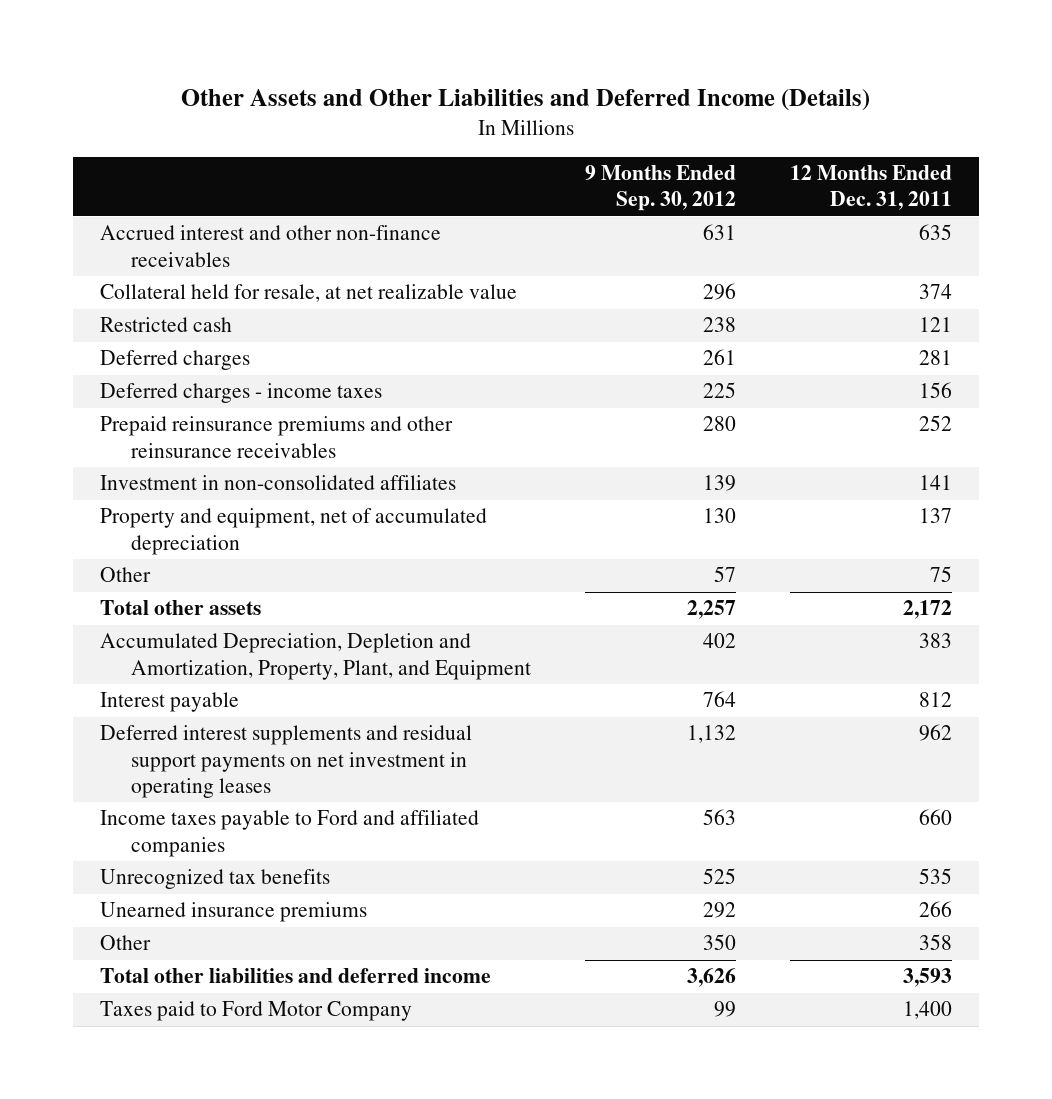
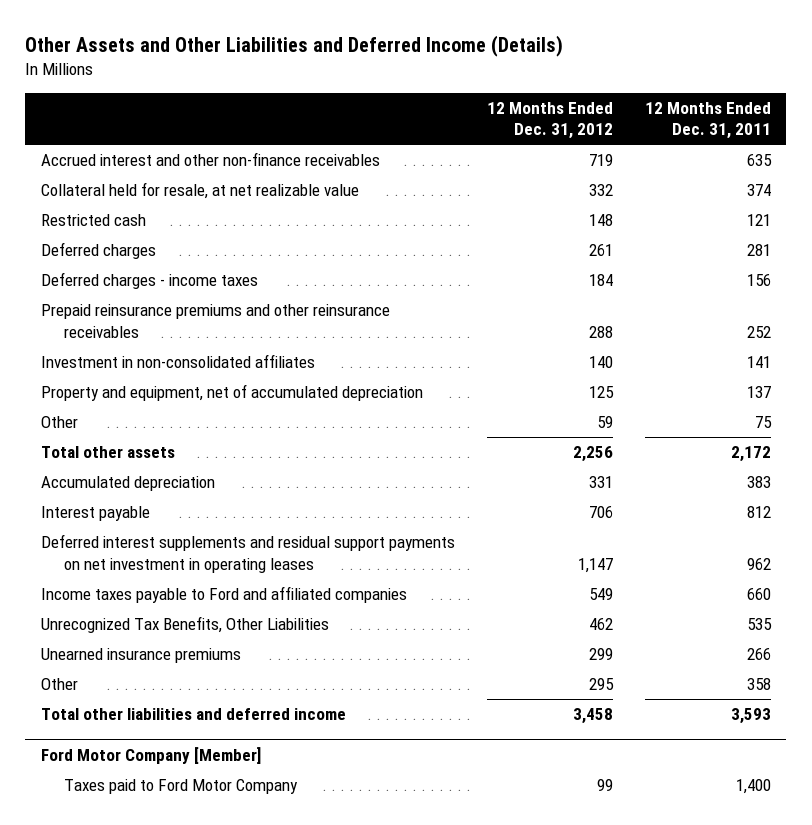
- | 9 Months Ended Sep. 30, 2012 | 12 Months Ended Dec. 31, 2011
+ | 12 Months Ended Dec. 31, 2012 | 12 Months Ended Dec. 31, 2011
- Accumulated Depreciation, Depletion and Amortization, Property, Plant, and Equipment | 402 | 383
+ Accumulated depreciation | 331 | 383
- Unrecognized tax benefits | 525 | 535
+ Unrecognized Tax Benefits, Other Liabilities | 462 | 535
+ Ford Motor Company [Member]

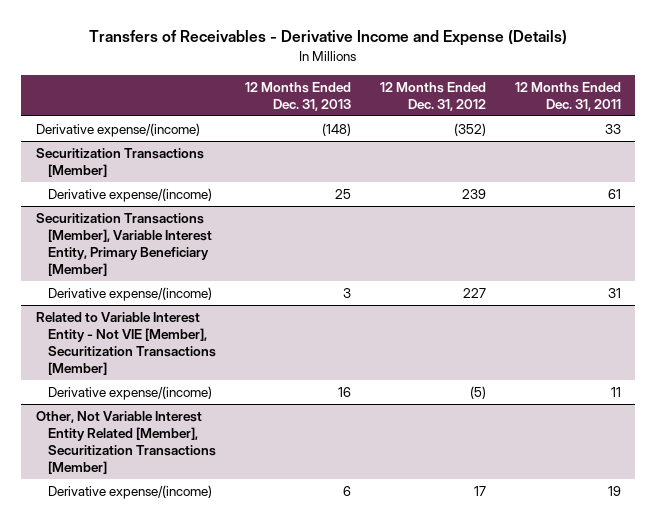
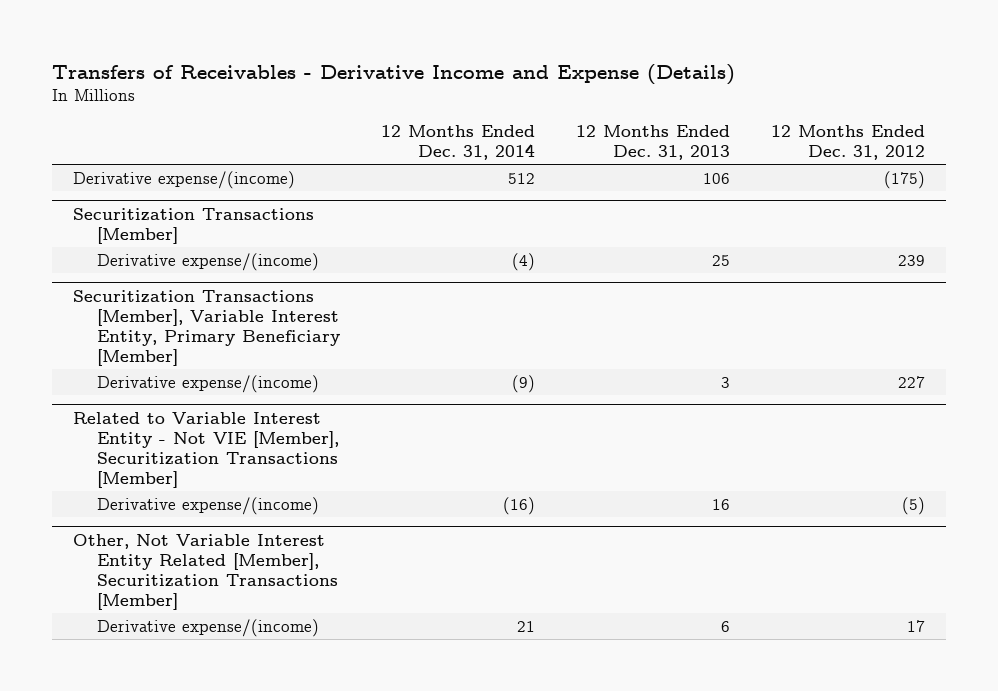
- | 12 Months Ended Dec. 31, 2013 | 12 Months Ended Dec. 31, 2012 | 12 Months Ended Dec. 31, 2011
+ | 12 Months Ended Dec. 31, 2014 | 12 Months Ended Dec. 31, 2013 | 12 Months Ended Dec. 31, 2012
- Derivative expense/(income) | (148) | (352) | 33
+ Derivative expense/(income) | 512 | 106 | (175)

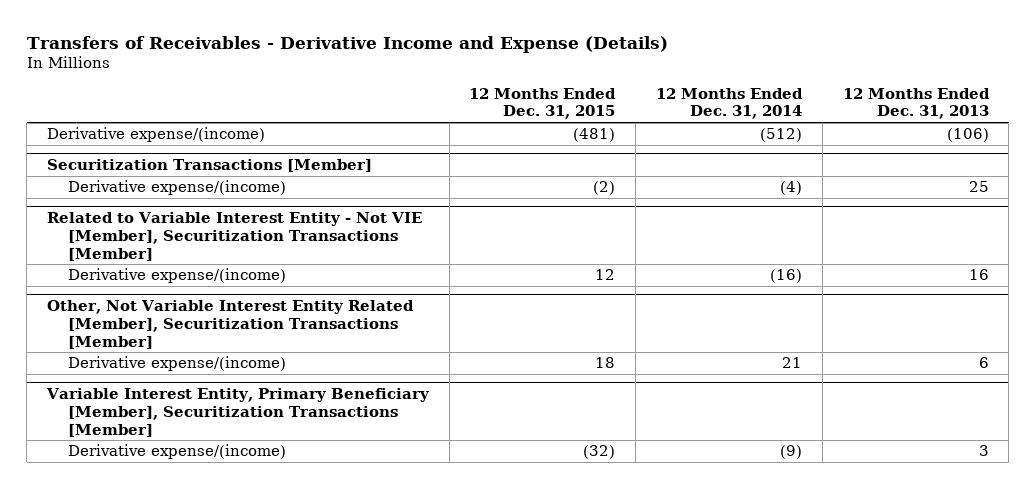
- | 12 Months Ended Dec. 31, 2014 | 12 Months Ended Dec. 31, 2013 | 12 Months Ended Dec. 31, 2012
+ | 12 Months Ended Dec. 31, 2015 | 12 Months Ended Dec. 31, 2014 | 12 Months Ended Dec. 31, 2013
- Derivative expense/(income) | 512 | 106 | (175)
+ Derivative expense/(income) | (481) | (512) | (106)
- Securitization Transactions [Member], Variable Interest Entity, Primary Beneficiary [Member]
- Derivative expense/(income) | (9) | 3 | 227
+ Variable Interest Entity, Primary Beneficiary [Member], Securitization Transactions [Member]
+ Derivative expense/(income) | (32) | (9) | 3

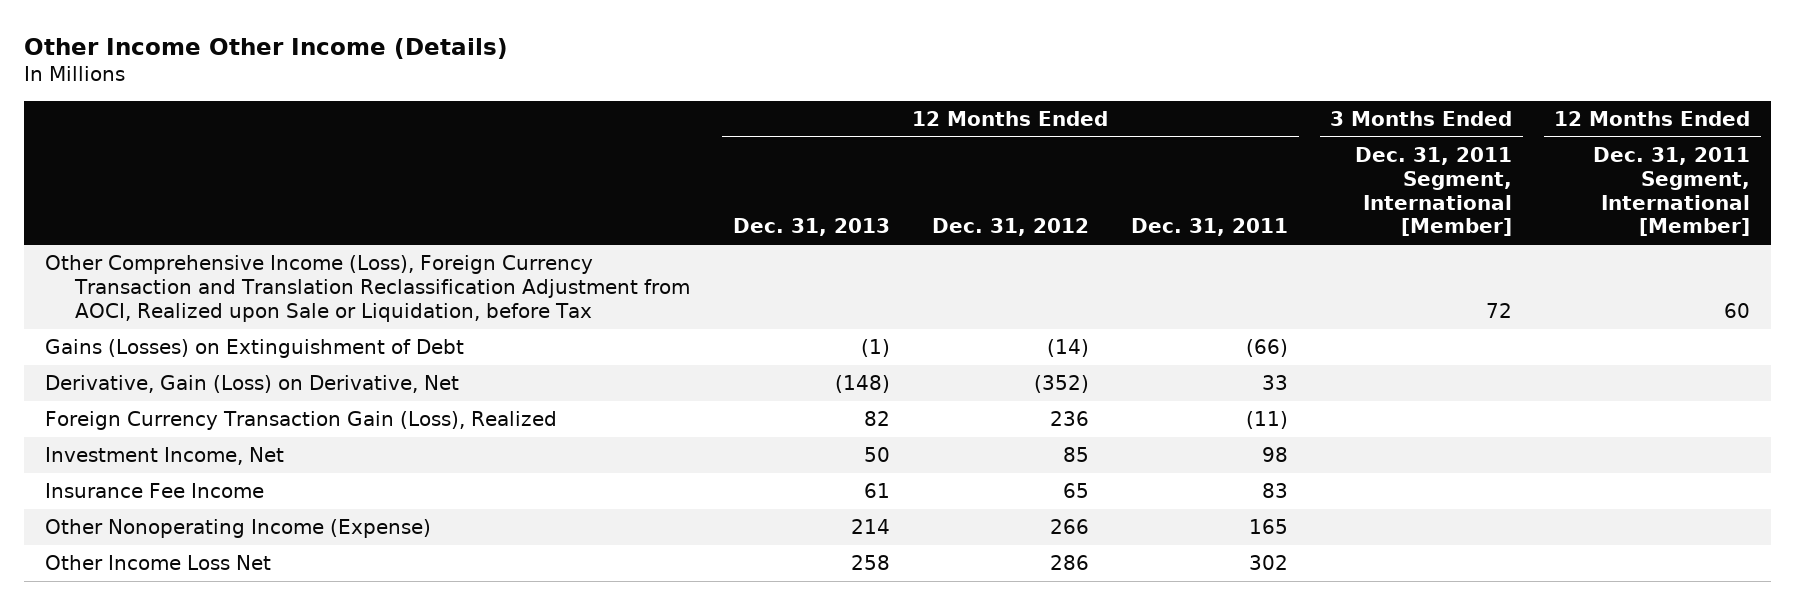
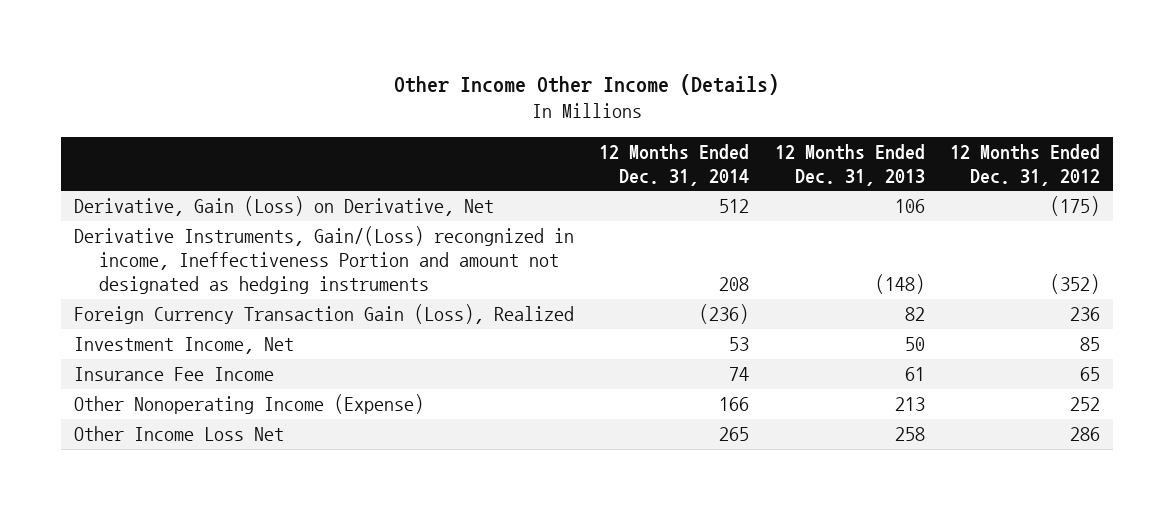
- | 12 Months Ended Dec. 31, 2013 | 12 Months Ended Dec. 31, 2012 | 12 Months Ended Dec. 31, 2011 | 3 Months Ended Dec. 31, 2011 Segment, International [Member] | 12 Months Ended Dec. 31, 2011 Segment, International [Member]
+ | 12 Months Ended Dec. 31, 2014 | 12 Months Ended Dec. 31, 2013 | 12 Months Ended Dec. 31, 2012
- Other Comprehensive Income (Loss), Foreign Currency Transaction and Translation Reclassification Adjustment from AOCI, Realized upon Sale or Liquidation, before Tax | | | | 72 | 60
- Gains (Losses) on Extinguishment of Debt | (1) | (14) | (66) | |
- Derivative, Gain (Loss) on Derivative, Net | (148) | (352) | 33 | |
+ Derivative, Gain (Loss) on Derivative, Net | 512 | 106 | (175)
+ Derivative Instruments, Gain/(Loss) recongnized in income, Ineffectiveness Portion and amount not designated as hedging instruments | 208 | (148) | (352)
- Other Nonoperating Income (Expense) | 214 | 266 | 165 | |
+ Other Nonoperating Income (Expense) | 166 | 213 | 252

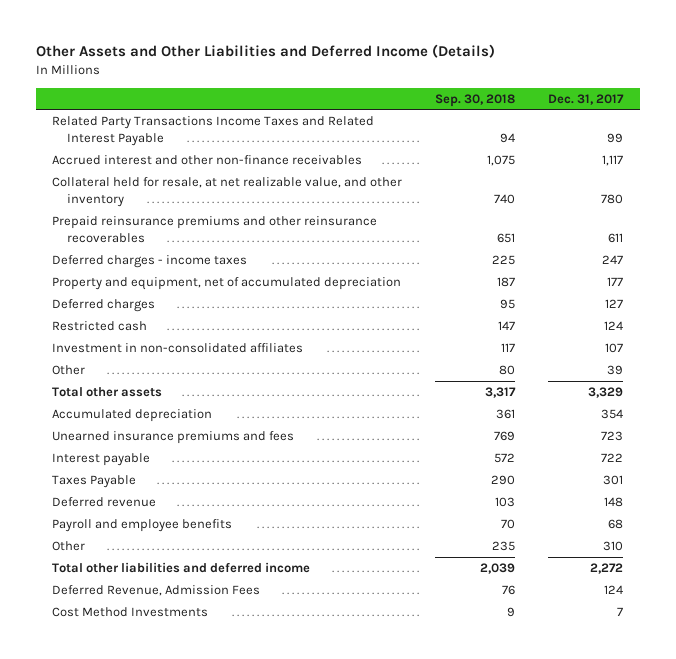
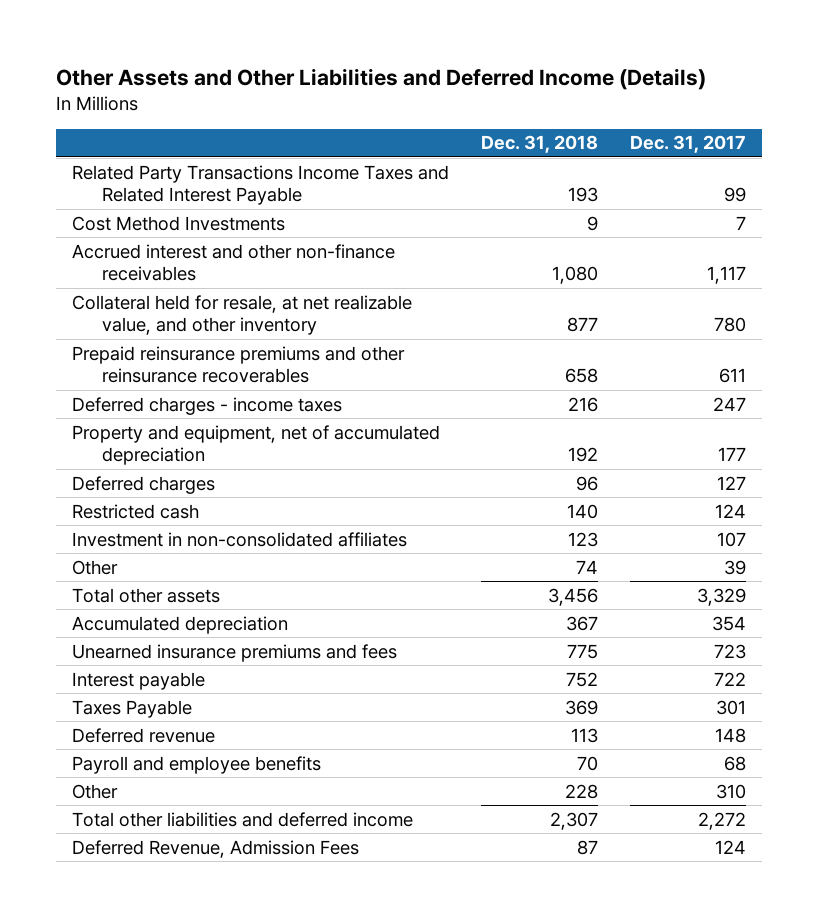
- | Sep. 30, 2018 | Dec. 31, 2017
+ | Dec. 31, 2018 | Dec. 31, 2017
moved up: Cost Method Investments | 9 | 7

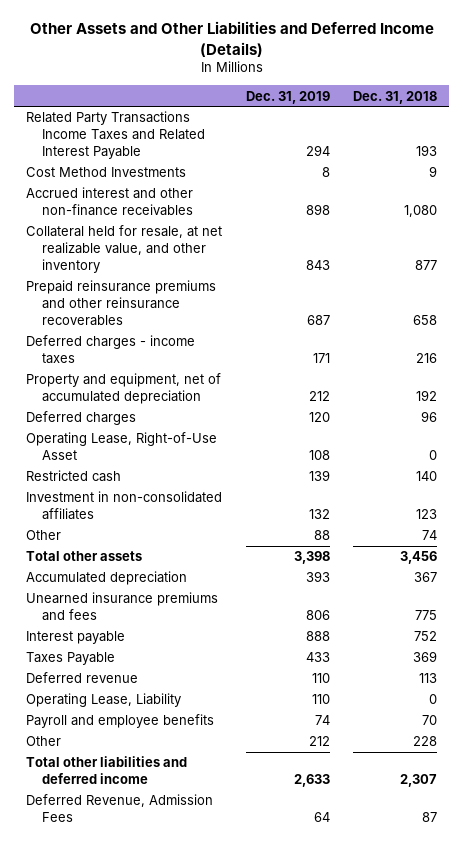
- | Dec. 31, 2018 | Dec. 31, 2017
+ | Dec. 31, 2019 | Dec. 31, 2018
+ Operating Lease, Right-of-Use Asset | 108 | 0
+ Operating Lease, Liability | 110 | 0

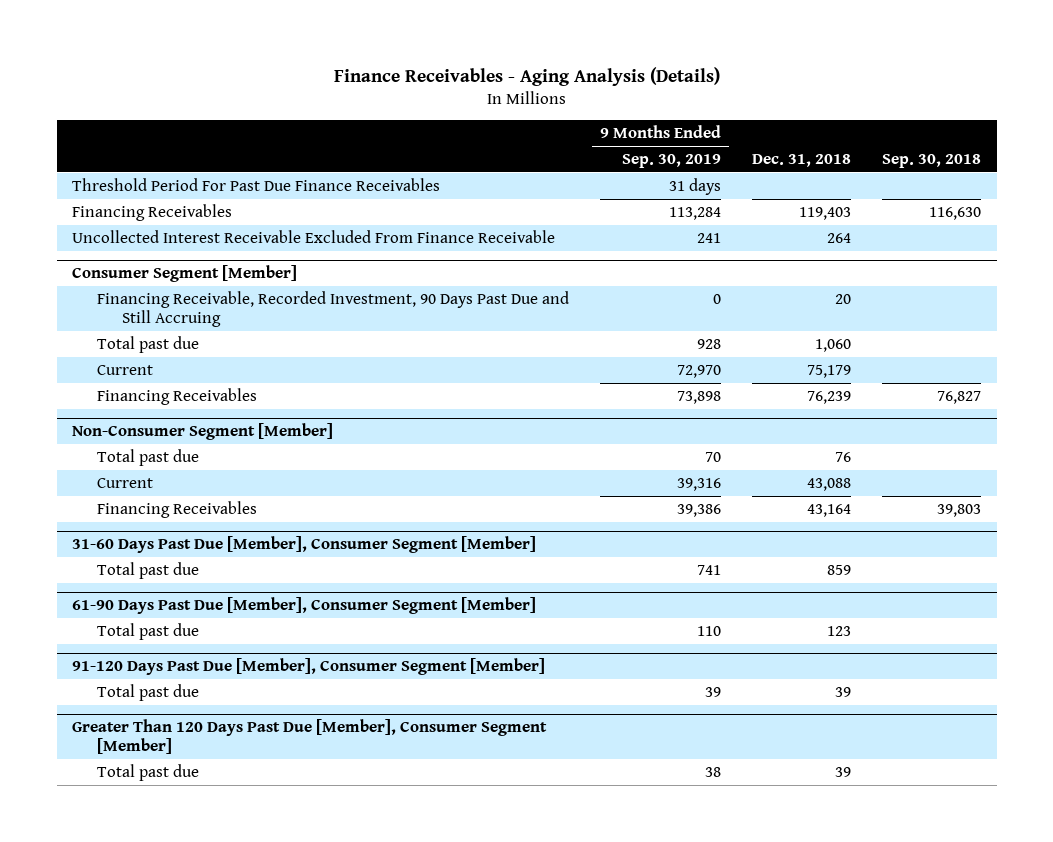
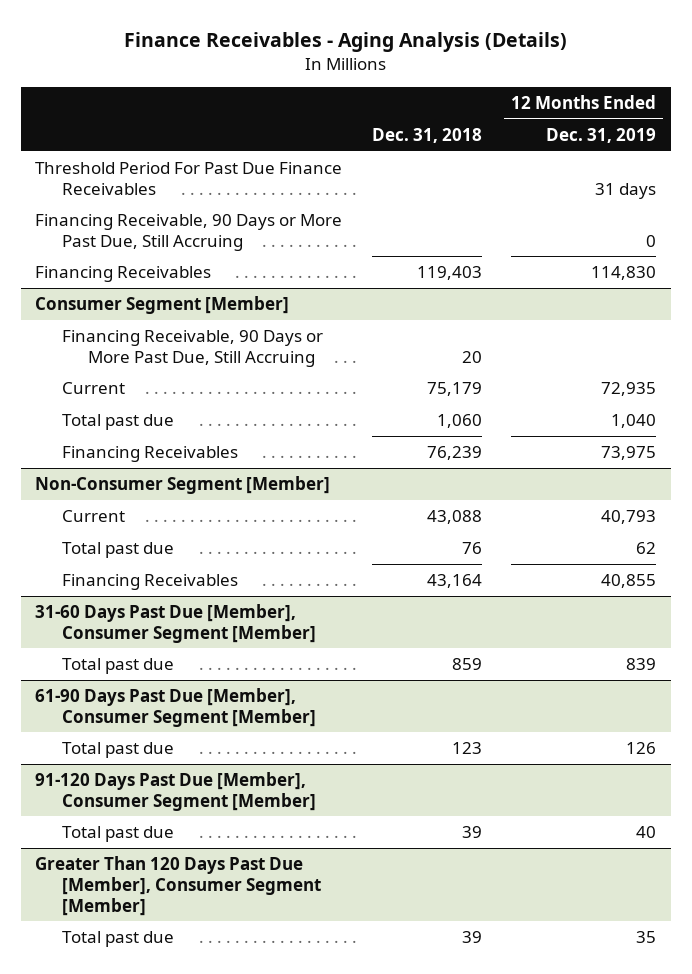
- | 9 Months Ended Sep. 30, 2019 | Dec. 31, 2018 | Sep. 30, 2018
+ | Dec. 31, 2018 | 12 Months Ended Dec. 31, 2019
+ Financing Receivable, 90 Days or More Past Due, Still Accruing | | 0
- Uncollected Interest Receivable Excluded From Finance Receivable | 241 | 264 |
@ Consumer Segment [Member]
- Financing Receivable, Recorded Investment, 90 Days Past Due and Still Accruing | 0 | 20 |
+ Financing Receivable, 90 Days or More Past Due, Still Accruing | 20 |
moved down: Total past due | 1,060 | 1,040
@ Non-Consumer Segment [Member]
moved down: Total past due | 76 | 62

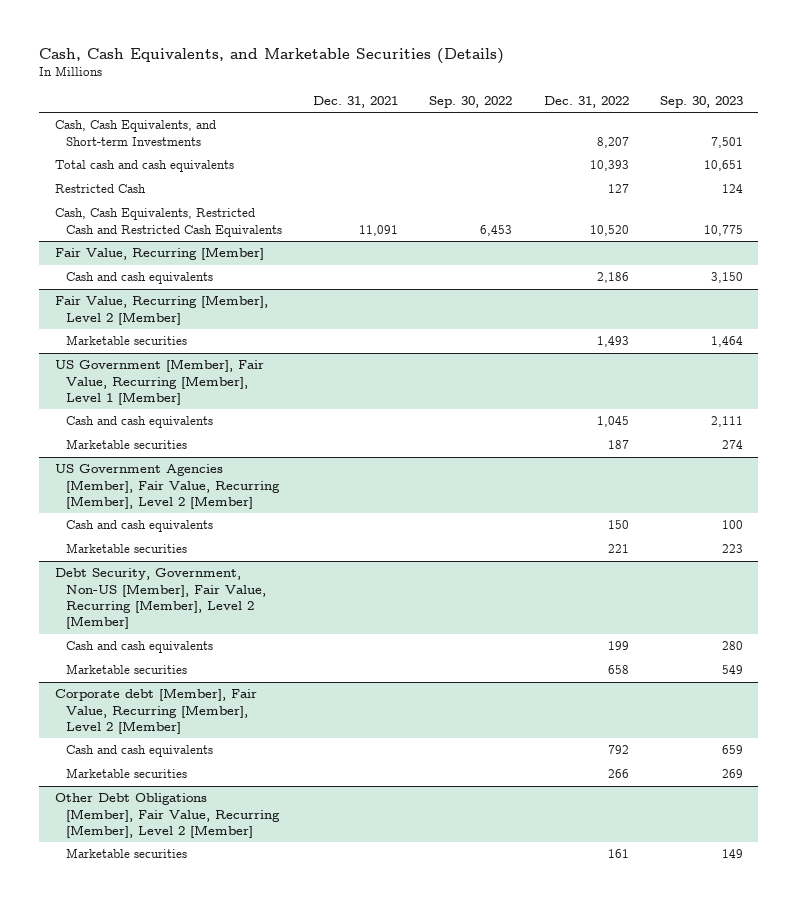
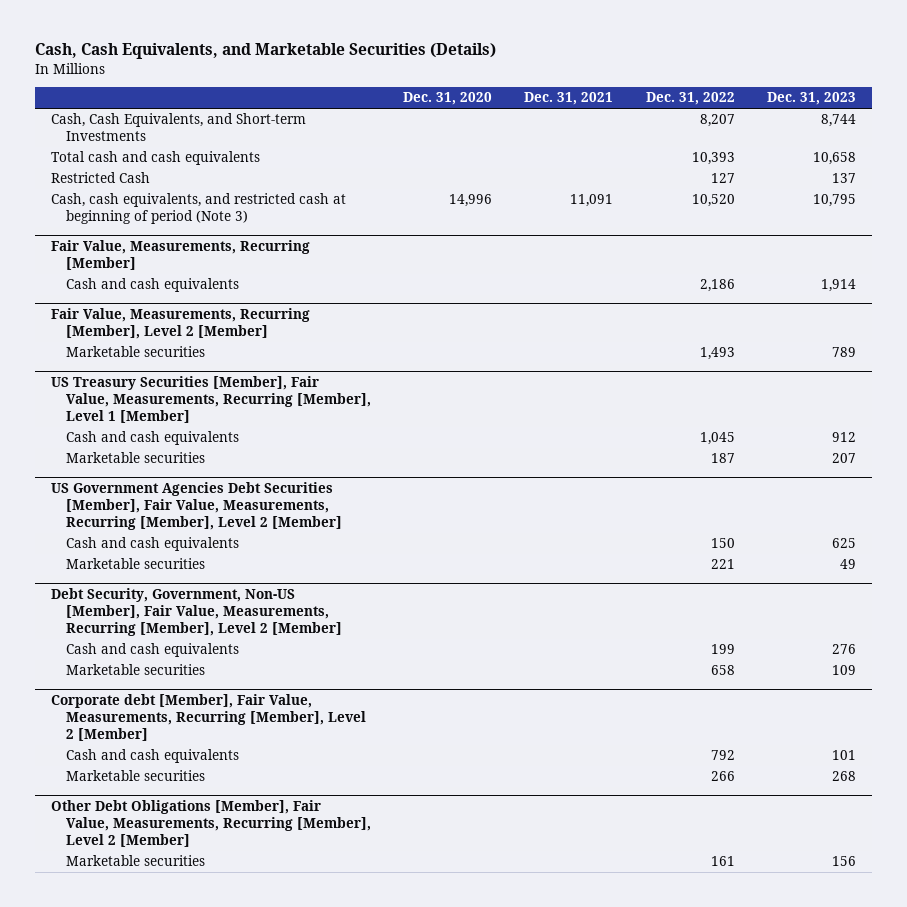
- | Dec. 31, 2021 | Sep. 30, 2022 | Dec. 31, 2022 | Sep. 30, 2023
+ | Dec. 31, 2020 | Dec. 31, 2021 | Dec. 31, 2022 | Dec. 31, 2023
- Cash, Cash Equivalents, Restricted Cash and Restricted Cash Equivalents | 11,091 | 6,453 | 10,520 | 10,775
- Fair Value, Recurring [Member]
+ Cash, cash equivalents, and restricted cash at beginning of period (Note 3) | 14,996 | 11,091 | 10,520 | 10,795
+ Fair Value, Measurements, Recurring [Member]
- Fair Value, Recurring [Member], Level 2 [Member]
+ Fair Value, Measurements, Recurring [Member], Level 2 [Member]
- US Government [Member], Fair Value, Recurring [Member], Level 1 [Member]
+ US Treasury Securities [Member], Fair Value, Measurements, Recurring [Member], Level 1 [Member]
- US Government Agencies [Member], Fair Value, Recurring [Member], Level 2 [Member]
+ US Government Agencies Debt Securities [Member], Fair Value, Measurements, Recurring [Member], Level 2 [Member]
- Debt Security, Government, Non-US [Member], Fair Value, Recurring [Member], Level 2 [Member]
+ Debt Security, Government, Non-US [Member], Fair Value, Measurements, Recurring [Member], Level 2 [Member]
- Corporate debt [Member], Fair Value, Recurring [Member], Level 2 [Member]
+ Corporate debt [Member], Fair Value, Measurements, Recurring [Member], Level 2 [Member]
- Other Debt Obligations [Member], Fair Value, Recurring [Member], Level 2 [Member]
+ Other Debt Obligations [Member], Fair Value, Measurements, Recurring [Member], Level 2 [Member]

